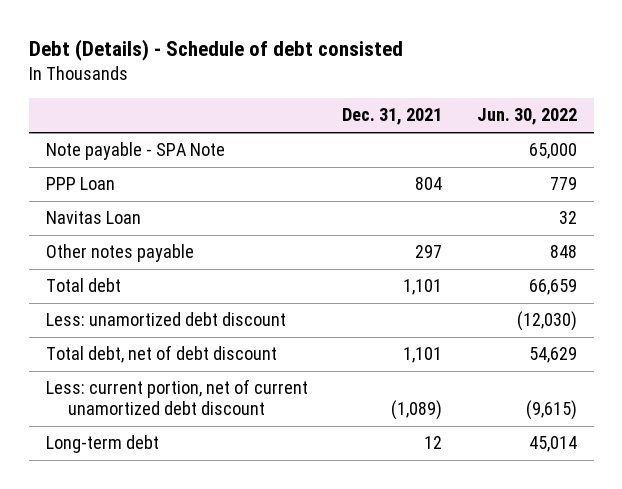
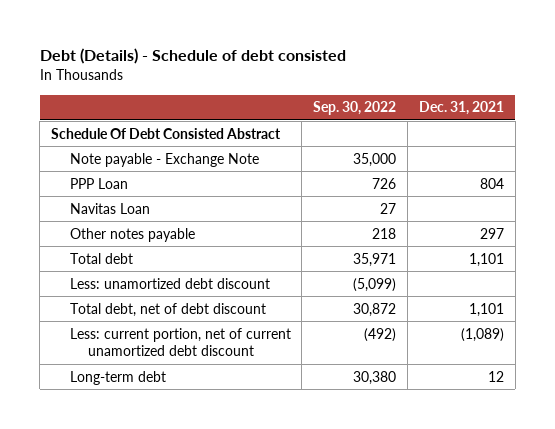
- | Dec. 31, 2021 | Jun. 30, 2022
+ | Sep. 30, 2022 | Dec. 31, 2021
- Note payable - SPA Note | | 65,000
+ Schedule Of Debt Consisted Abstract
+ Note payable - Exchange Note | 35,000 |

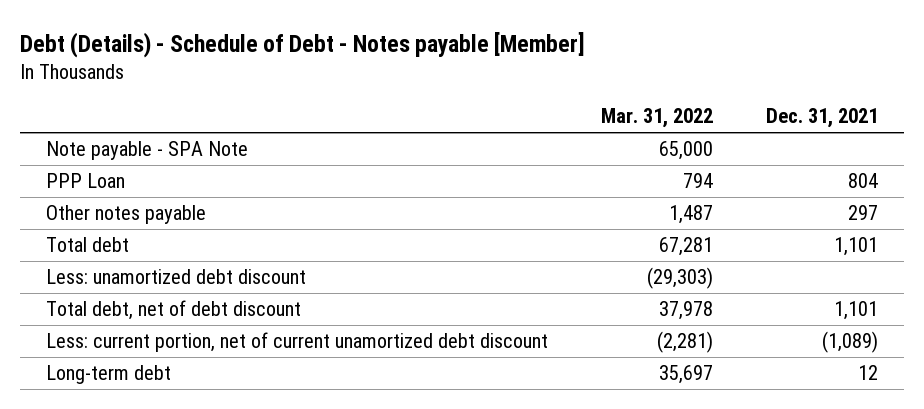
- Debt (Details) - Schedule of debt consisted
+ Debt (Details) - Schedule of Debt - Notes payable [Member]
- | Sep. 30, 2022 | Dec. 31, 2021
+ | Mar. 31, 2022 | Dec. 31, 2021
- Schedule Of Debt Consisted Abstract
- Note payable - Exchange Note | 35,000 |
+ Note payable - SPA Note | 65,000 |
- Navitas Loan | 27 |

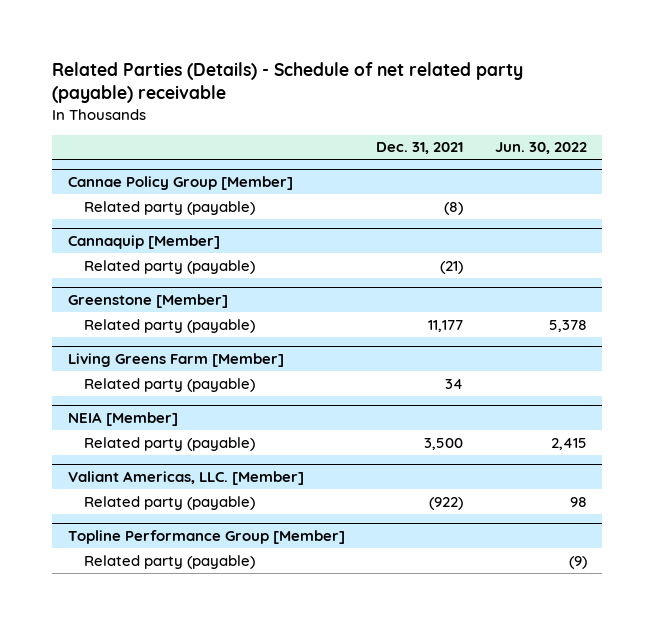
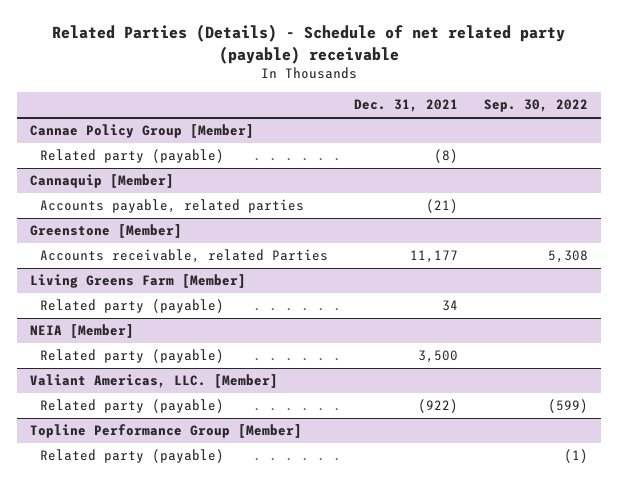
- | Dec. 31, 2021 | Jun. 30, 2022
+ | Dec. 31, 2021 | Sep. 30, 2022
@ Cannaquip [Member]
- Related party (payable) | (21) |
+ Accounts payable, related parties | (21) |
@ Greenstone [Member]
- Related party (payable) | 11,177 | 5,378
+ Accounts receivable, related Parties | 11,177 | 5,308

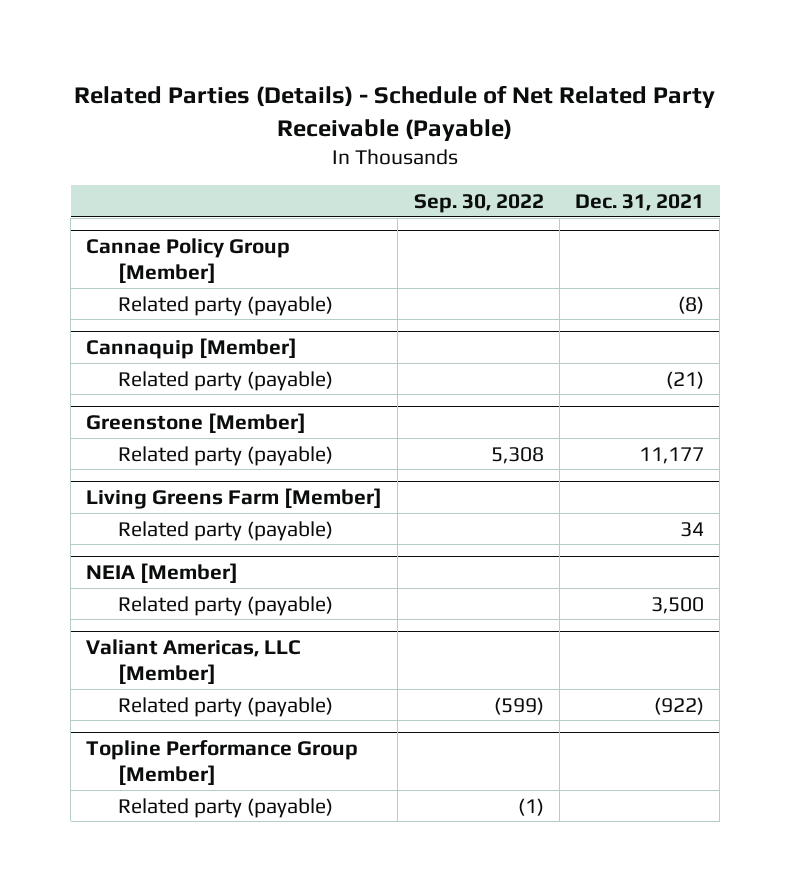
- Related Parties (Details) - Schedule of net related party (payable) receivable
+ Related Parties (Details) - Schedule of Net Related Party Receivable (Payable)
- | Dec. 31, 2021 | Sep. 30, 2022
+ | Sep. 30, 2022 | Dec. 31, 2021
@ Cannaquip [Member]
- Accounts payable, related parties | (21) |
+ Related party (payable) | | (21)
@ Greenstone [Member]
- Accounts receivable, related Parties | 11,177 | 5,308
+ Related party (payable) | 5,308 | 11,177
- Valiant Americas, LLC. [Member]
+ Valiant Americas, LLC [Member]

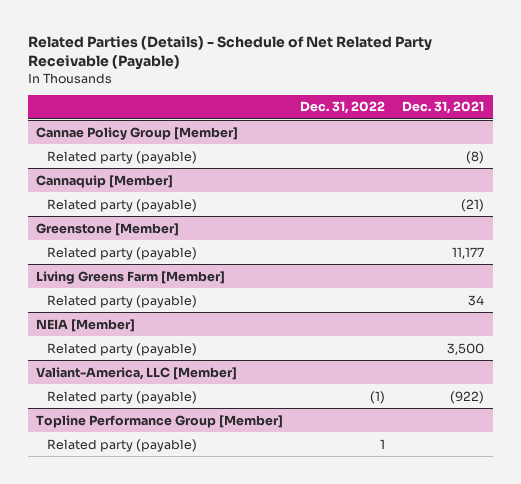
- | Sep. 30, 2022 | Dec. 31, 2021
+ | Dec. 31, 2022 | Dec. 31, 2021
- Valiant Americas, LLC [Member]
+ Valiant-America, LLC [Member]

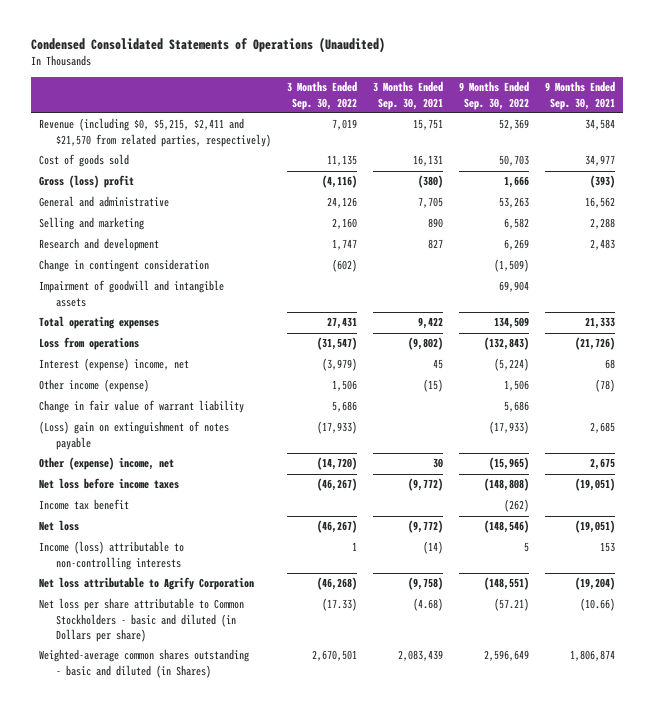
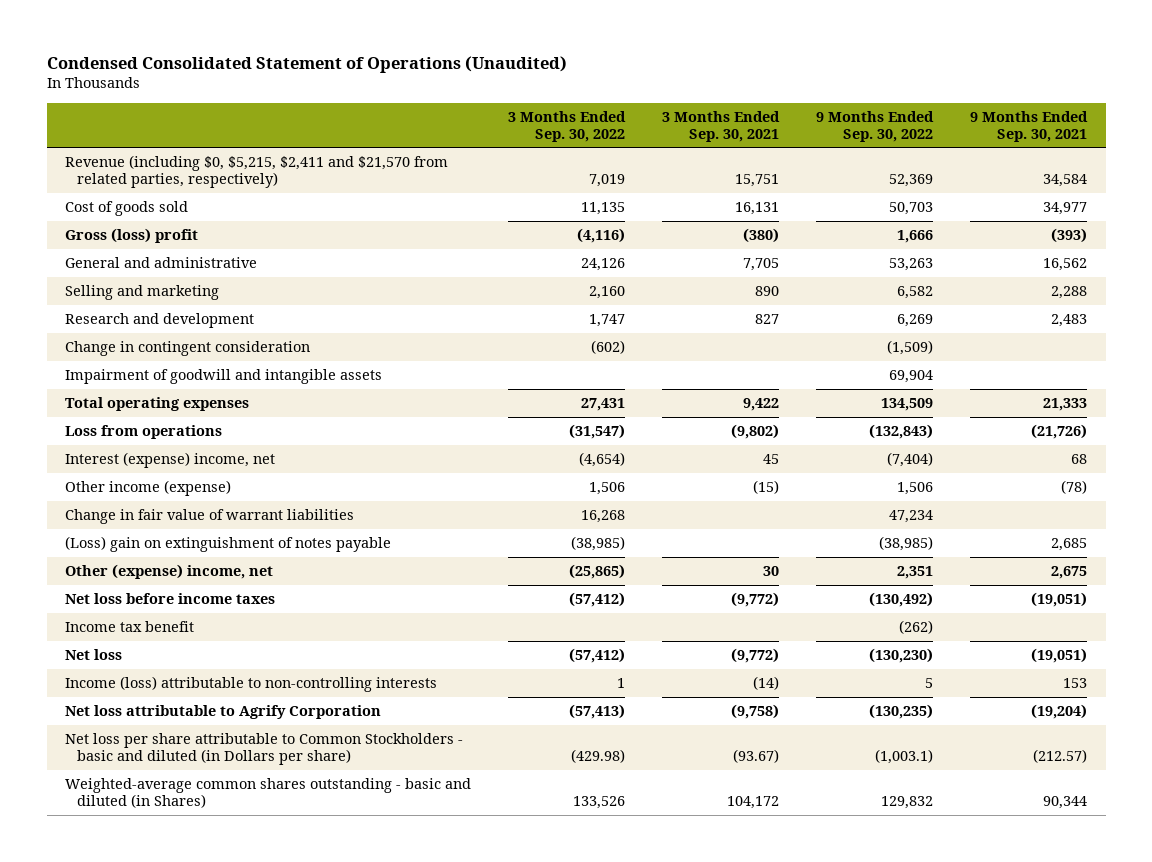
- Condensed Consolidated Statements of Operations (Unaudited)
+ Condensed Consolidated Statement of Operations (Unaudited)
- Interest (expense) income, net | (3,979) | 45 | (5,224) | 68
+ Interest (expense) income, net | (4,654) | 45 | (7,404) | 68
- Change in fair value of warrant liability | 5,686 | | 5,686 |
- (Loss) gain on extinguishment of notes payable | (17,933) | | (17,933) | 2,685
- Other (expense) income, net | (14,720) | 30 | (15,965) | 2,675
- Net loss before income taxes | (46,267) | (9,772) | (148,808) | (19,051)
+ Change in fair value of warrant liabilities | 16,268 | | 47,234 |
+ (Loss) gain on extinguishment of notes payable | (38,985) | | (38,985) | 2,685
+ Other (expense) income, net | (25,865) | 30 | 2,351 | 2,675
+ Net loss before income taxes | (57,412) | (9,772) | (130,492) | (19,051)
- Net loss | (46,267) | (9,772) | (148,546) | (19,051)
+ Net loss | (57,412) | (9,772) | (130,230) | (19,051)
- Net loss attributable to Agrify Corporation | (46,268) | (9,758) | (148,551) | (19,204)
- Net loss per share attributable to Common Stockholders - basic and diluted (in Dollars per share) | (17.33) | (4.68) | (57.21) | (10.66)
- Weighted-average common shares outstanding - basic and diluted (in Shares) | 2,670,501 | 2,083,439 | 2,596,649 | 1,806,874
+ Net loss attributable to Agrify Corporation | (57,413) | (9,758) | (130,235) | (19,204)
+ Net loss per share attributable to Common Stockholders - basic and diluted (in Dollars per share) | (429.98) | (93.67) | (1,003.1) | (212.57)
+ Weighted-average common shares outstanding - basic and diluted (in Shares) | 133,526 | 104,172 | 129,832 | 90,344

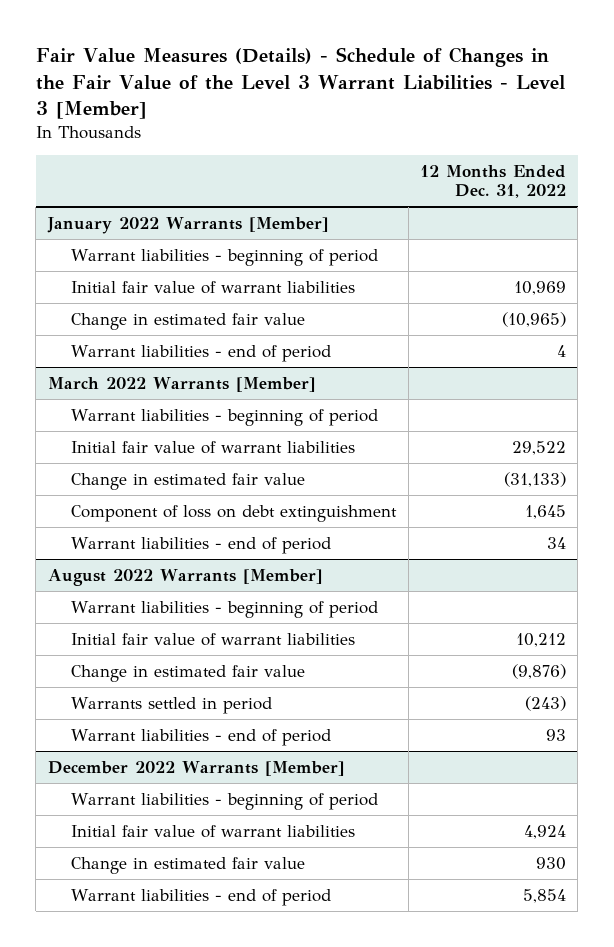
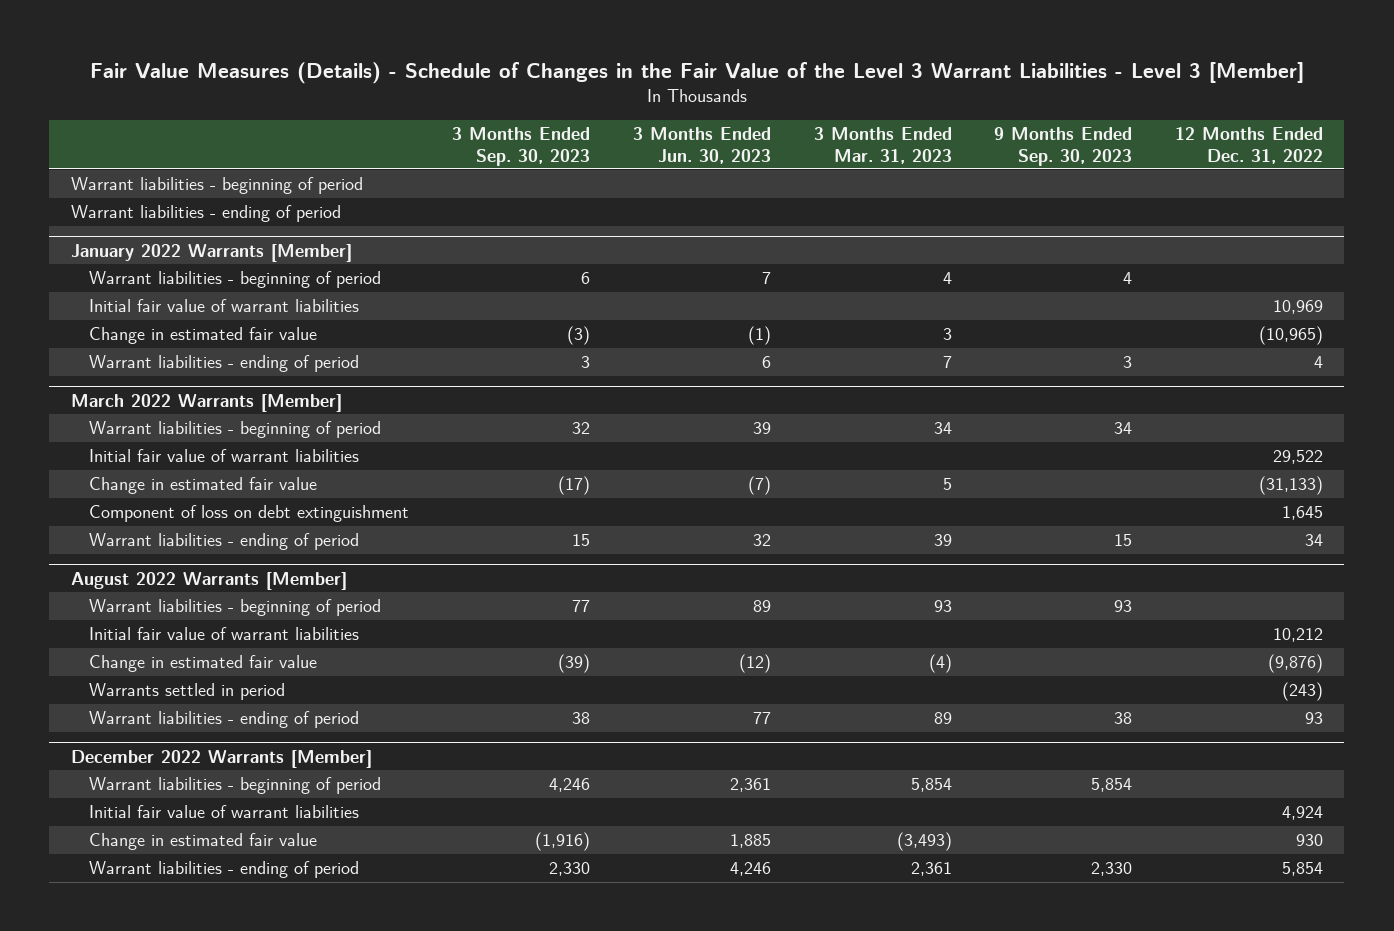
- | 12 Months Ended Dec. 31, 2022
+ | 3 Months Ended Sep. 30, 2023 | 3 Months Ended Jun. 30, 2023 | 3 Months Ended Mar. 31, 2023 | 9 Months Ended Sep. 30, 2023 | 12 Months Ended Dec. 31, 2022
+ Warrant liabilities - beginning of period
+ Warrant liabilities - ending of period
@ January 2022 Warrants [Member]
- Warrant liabilities - end of period | 4
+ Warrant liabilities - ending of period | 3 | 6 | 7 | 3 | 4
@ March 2022 Warrants [Member]
- Warrant liabilities - end of period | 34
+ Warrant liabilities - ending of period | 15 | 32 | 39 | 15 | 34
@ August 2022 Warrants [Member]
- Warrant liabilities - end of period | 93
+ Warrant liabilities - ending of period | 38 | 77 | 89 | 38 | 93
@ December 2022 Warrants [Member]
- Warrant liabilities - end of period | 5,854
+ Warrant liabilities - ending of period | 2,330 | 4,246 | 2,361 | 2,330 | 5,854

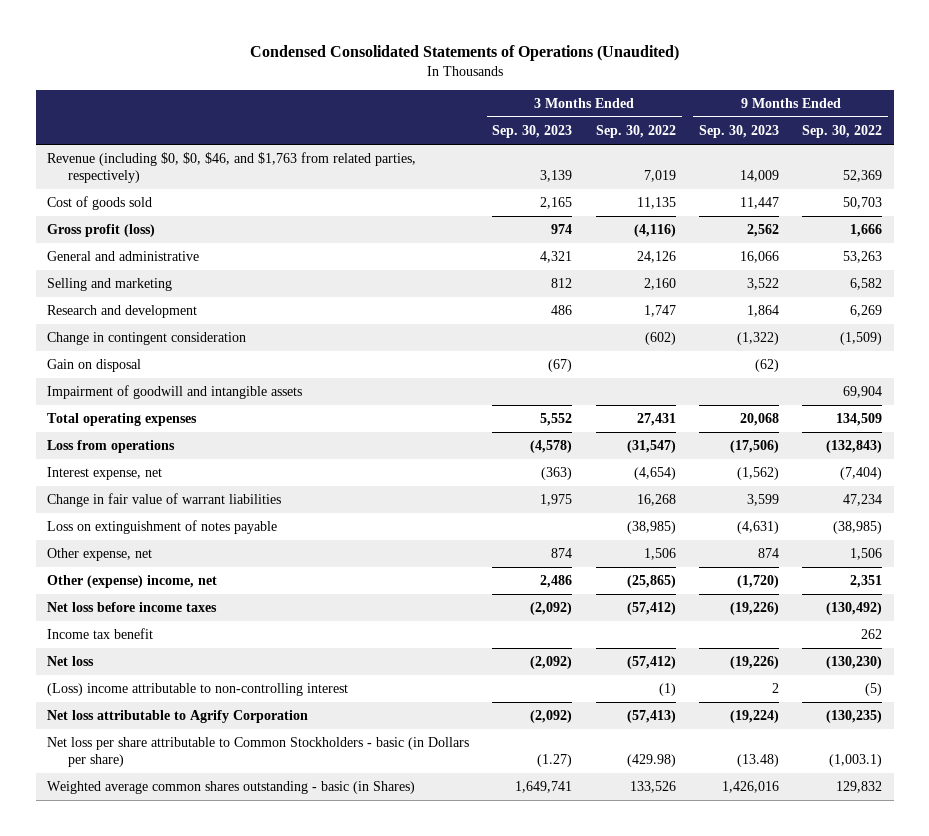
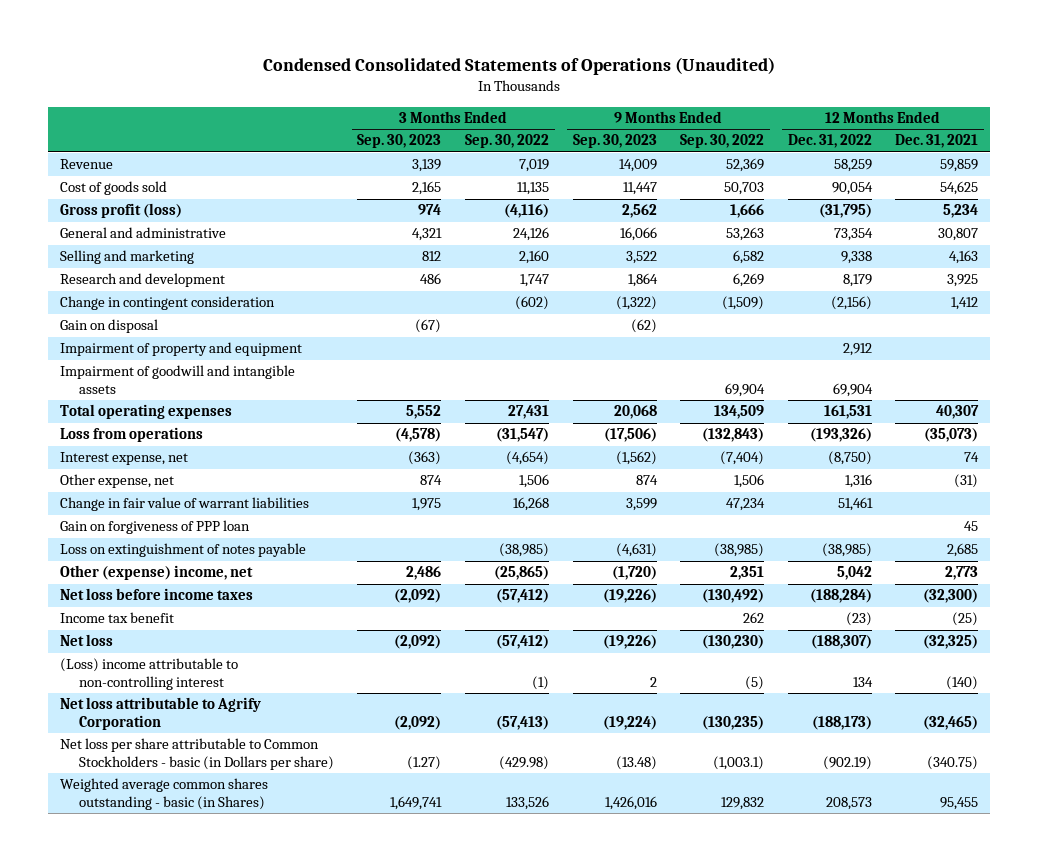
- | 3 Months Ended Sep. 30, 2023 | 3 Months Ended Sep. 30, 2022 | 9 Months Ended Sep. 30, 2023 | 9 Months Ended Sep. 30, 2022
+ | 3 Months Ended Sep. 30, 2023 | 3 Months Ended Sep. 30, 2022 | 9 Months Ended Sep. 30, 2023 | 9 Months Ended Sep. 30, 2022 | 12 Months Ended Dec. 31, 2022 | 12 Months Ended Dec. 31, 2021
- Revenue (including $0, $0, $46, and $1,763 from related parties, respectively) | 3,139 | 7,019 | 14,009 | 52,369
+ Revenue | 3,139 | 7,019 | 14,009 | 52,369 | 58,259 | 59,859
+ Impairment of property and equipment | | | | | 2,912 |
moved up: Other expense, net | 874 | 1,506 | 874 | 1,506 | 1,316 | (31)
+ Gain on forgiveness of PPP loan | | | | | | 45

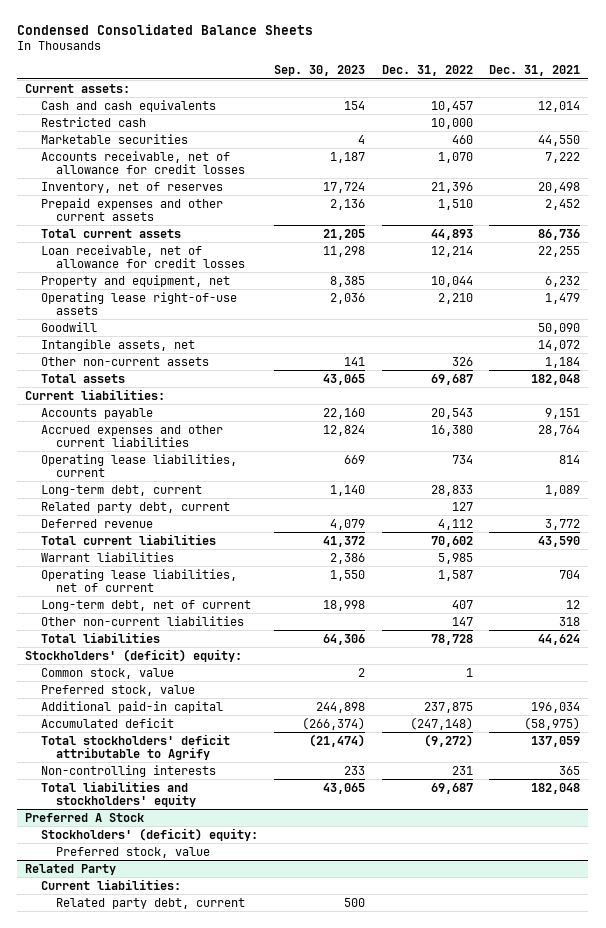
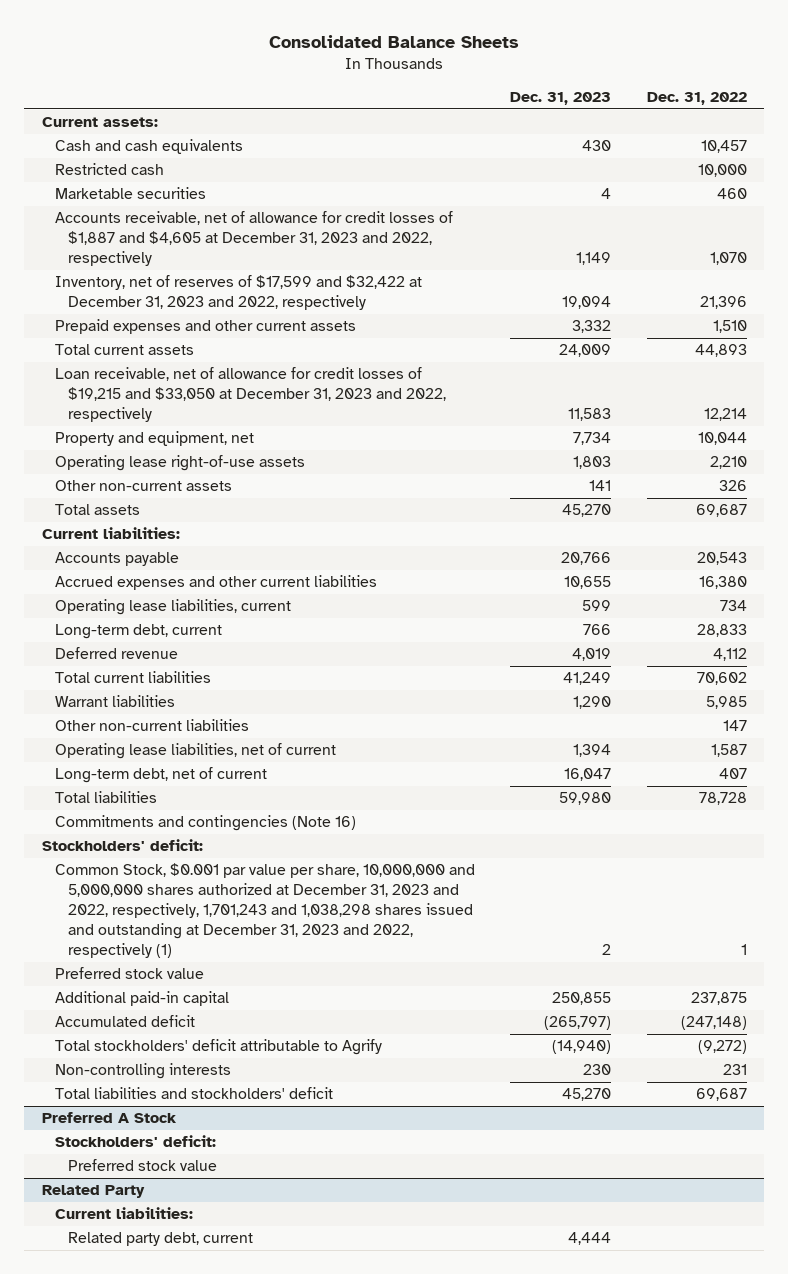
- Condensed Consolidated Balance Sheets
+ Consolidated Balance Sheets
- | Sep. 30, 2023 | Dec. 31, 2022 | Dec. 31, 2021
+ | Dec. 31, 2023 | Dec. 31, 2022
- Accounts receivable, net of allowance for credit losses | 1,187 | 1,070 | 7,222
- Inventory, net of reserves | 17,724 | 21,396 | 20,498
+ Accounts receivable, net of allowance for credit losses of $1,887 and $4,605 at December 31, 2023 and 2022, respectively | 1,149 | 1,070
+ Inventory, net of reserves of $17,599 and $32,422 at December 31, 2023 and 2022, respectively | 19,094 | 21,396
- Loan receivable, net of allowance for credit losses | 11,298 | 12,214 | 22,255
+ Loan receivable, net of allowance for credit losses of $19,215 and $33,050 at December 31, 2023 and 2022, respectively | 11,583 | 12,214
- Goodwill | | | 50,090
- Intangible assets, net | | | 14,072
- Related party debt, current | | 127 |
moved up: Other non-current liabilities | | 147
- Stockholders' (deficit) equity:
- Common stock, value | 2 | 1 |
- Preferred stock, value
+ Commitments and contingencies (Note 16)
+ Stockholders' deficit:
+ Common Stock, $0.001 par value per share, 10,000,000 and 5,000,000 shares authorized at December 31, 2023 and 2022, respectively, 1,701,243 and 1,038,298 shares issued and outstanding at December 31, 2023 and 2022, respectively (1) | 2 | 1
+ Preferred stock value
- Total liabilities and stockholders' equity | 43,065 | 69,687 | 182,048
+ Total liabilities and stockholders' deficit | 45,270 | 69,687
@ Preferred A Stock
- Stockholders' (deficit) equity:
- Preferred stock, value
+ Stockholders' deficit:
+ Preferred stock value

